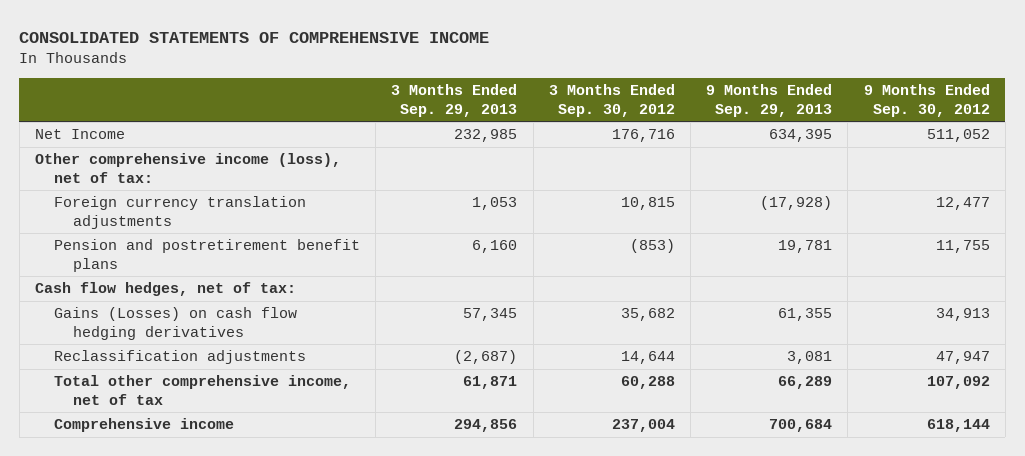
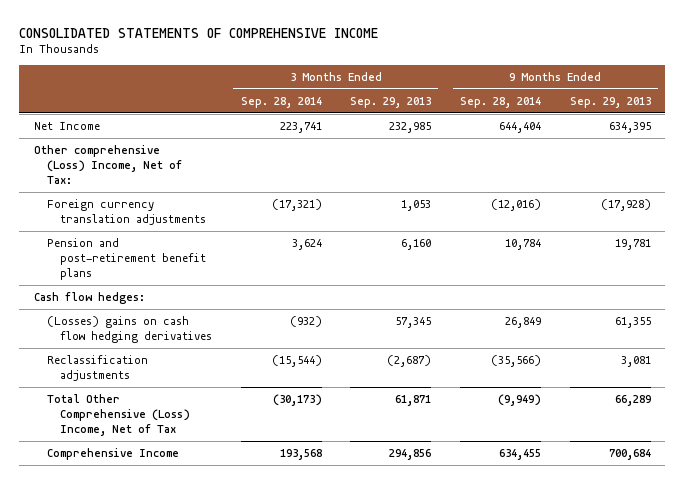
- | 3 Months Ended Sep. 29, 2013 | 3 Months Ended Sep. 30, 2012 | 9 Months Ended Sep. 29, 2013 | 9 Months Ended Sep. 30, 2012
+ | 3 Months Ended Sep. 28, 2014 | 3 Months Ended Sep. 29, 2013 | 9 Months Ended Sep. 28, 2014 | 9 Months Ended Sep. 29, 2013
- Other comprehensive income (loss), net of tax:
+ Other comprehensive (Loss) Income, Net of Tax:
- Pension and postretirement benefit plans | 6,160 | (853) | 19,781 | 11,755
- Cash flow hedges, net of tax:
- Gains (Losses) on cash flow hedging derivatives | 57,345 | 35,682 | 61,355 | 34,913
+ Pension and post-retirement benefit plans | 3,624 | 6,160 | 10,784 | 19,781
+ Cash flow hedges:
+ (Losses) gains on cash flow hedging derivatives | (932) | 57,345 | 26,849 | 61,355
- Total other comprehensive income, net of tax | 61,871 | 60,288 | 66,289 | 107,092
- Comprehensive income | 294,856 | 237,004 | 700,684 | 618,144
+ Total Other Comprehensive (Loss) Income, Net of Tax | (30,173) | 61,871 | (9,949) | 66,289
+ Comprehensive Income | 193,568 | 294,856 | 634,455 | 700,684

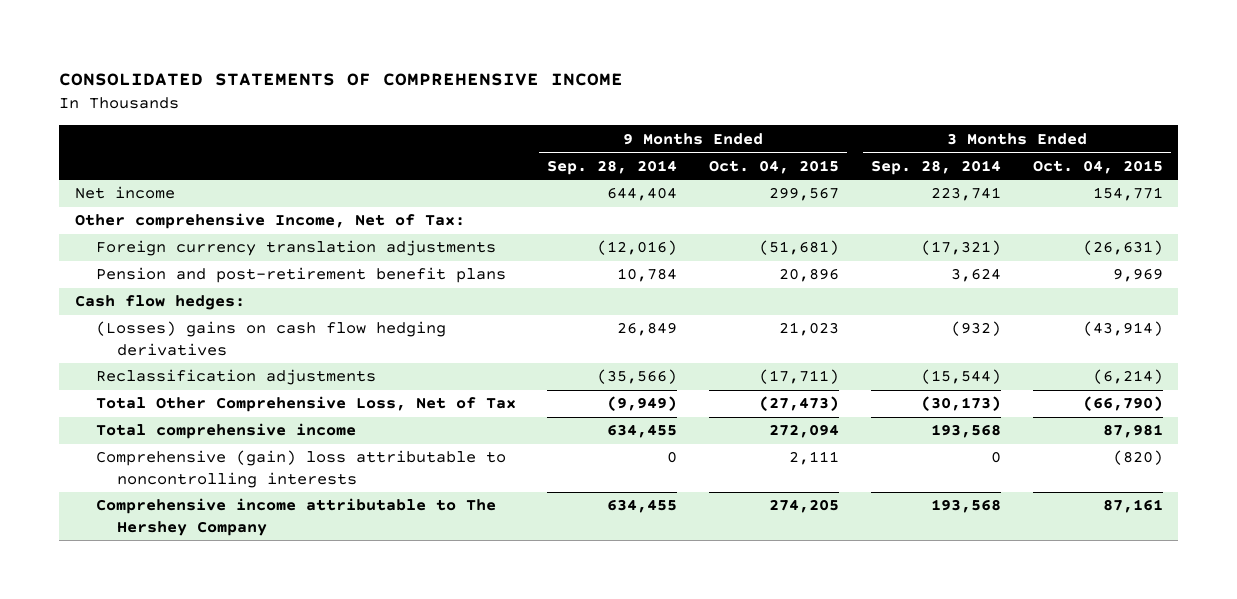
- | 3 Months Ended Sep. 28, 2014 | 3 Months Ended Sep. 29, 2013 | 9 Months Ended Sep. 28, 2014 | 9 Months Ended Sep. 29, 2013
+ | 9 Months Ended Sep. 28, 2014 | 9 Months Ended Oct. 04, 2015 | 3 Months Ended Sep. 28, 2014 | 3 Months Ended Oct. 04, 2015
- Net Income | 223,741 | 232,985 | 644,404 | 634,395
- Other comprehensive (Loss) Income, Net of Tax:
+ Net income | 644,404 | 299,567 | 223,741 | 154,771
+ Other comprehensive Income, Net of Tax:
- Total Other Comprehensive (Loss) Income, Net of Tax | (30,173) | 61,871 | (9,949) | 66,289
- Comprehensive Income | 193,568 | 294,856 | 634,455 | 700,684
+ Total Other Comprehensive Loss, Net of Tax | (9,949) | (27,473) | (30,173) | (66,790)
+ Total comprehensive income | 634,455 | 272,094 | 193,568 | 87,981
+ Comprehensive (gain) loss attributable to noncontrolling interests | 0 | 2,111 | 0 | (820)
+ Comprehensive income attributable to The Hershey Company | 634,455 | 274,205 | 193,568 | 87,161

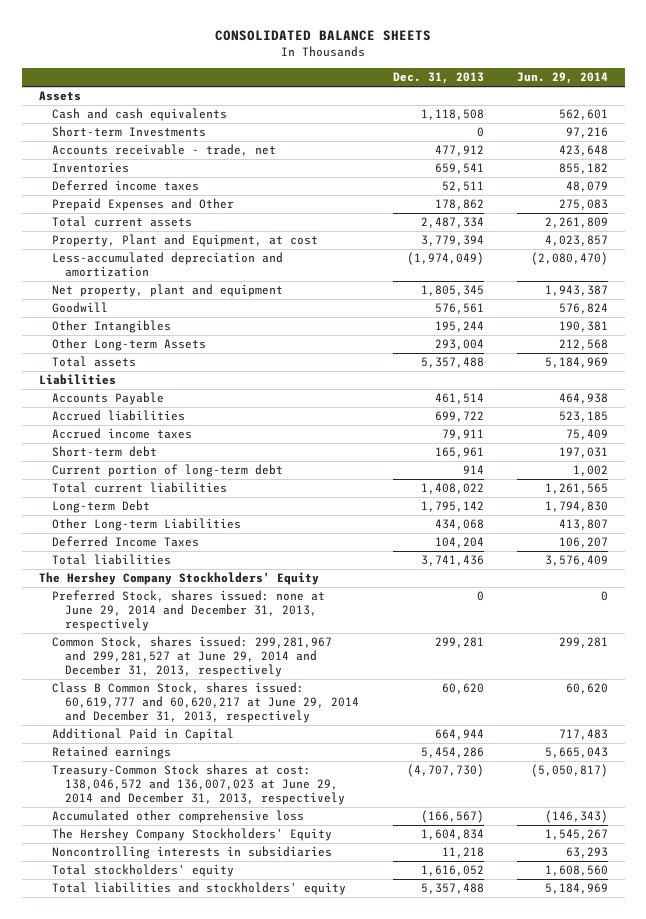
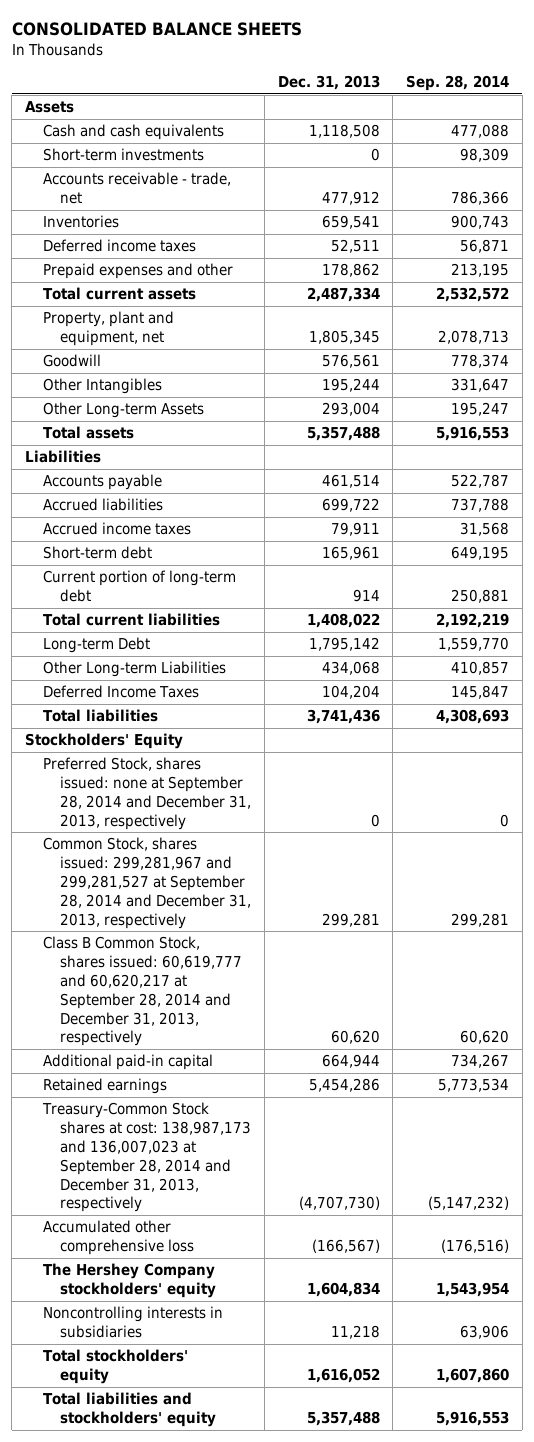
- | Dec. 31, 2013 | Jun. 29, 2014
+ | Dec. 31, 2013 | Sep. 28, 2014
- Short-term Investments | 0 | 97,216
+ Short-term investments | 0 | 98,309
- Prepaid Expenses and Other | 178,862 | 275,083
+ Prepaid expenses and other | 178,862 | 213,195
- Property, Plant and Equipment, at cost | 3,779,394 | 4,023,857
- Less-accumulated depreciation and amortization | (1,974,049) | (2,080,470)
- Net property, plant and equipment | 1,805,345 | 1,943,387
+ Property, plant and equipment, net | 1,805,345 | 2,078,713
- Accounts Payable | 461,514 | 464,938
+ Accounts payable | 461,514 | 522,787
- The Hershey Company Stockholders' Equity
- Preferred Stock, shares issued: none at June 29, 2014 and December 31, 2013, respectively | 0 | 0
- Common Stock, shares issued: 299,281,967 and 299,281,527 at June 29, 2014 and December 31, 2013, respectively | 299,281 | 299,281
- Class B Common Stock, shares issued: 60,619,777 and 60,620,217 at June 29, 2014 and December 31, 2013, respectively | 60,620 | 60,620
- Additional Paid in Capital | 664,944 | 717,483
+ Stockholders' Equity
+ Preferred Stock, shares issued: none at September 28, 2014 and December 31, 2013, respectively | 0 | 0
+ Common Stock, shares issued: 299,281,967 and 299,281,527 at September 28, 2014 and December 31, 2013, respectively | 299,281 | 299,281
+ Class B Common Stock, shares issued: 60,619,777 and 60,620,217 at September 28, 2014 and December 31, 2013, respectively | 60,620 | 60,620
+ Additional paid-in capital | 664,944 | 734,267
- Treasury-Common Stock shares at cost: 138,046,572 and 136,007,023 at June 29, 2014 and December 31, 2013, respectively | (4,707,730) | (5,050,817)
+ Treasury-Common Stock shares at cost: 138,987,173 and 136,007,023 at September 28, 2014 and December 31, 2013, respectively | (4,707,730) | (5,147,232)
- The Hershey Company Stockholders' Equity | 1,604,834 | 1,545,267
+ The Hershey Company stockholders' equity | 1,604,834 | 1,543,954

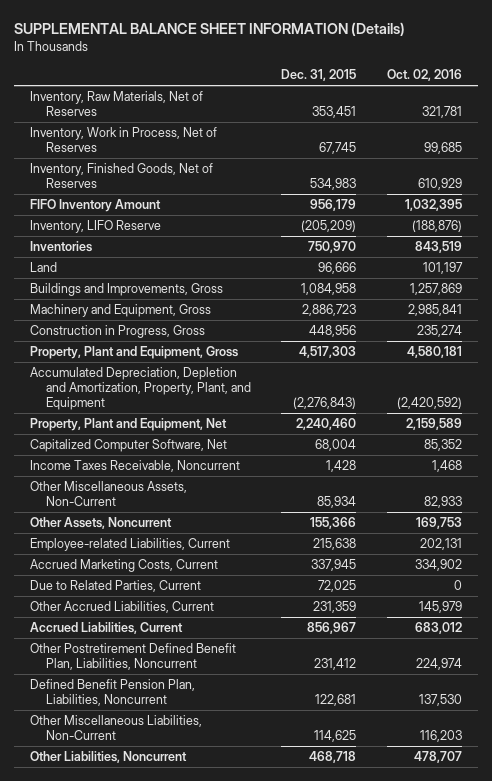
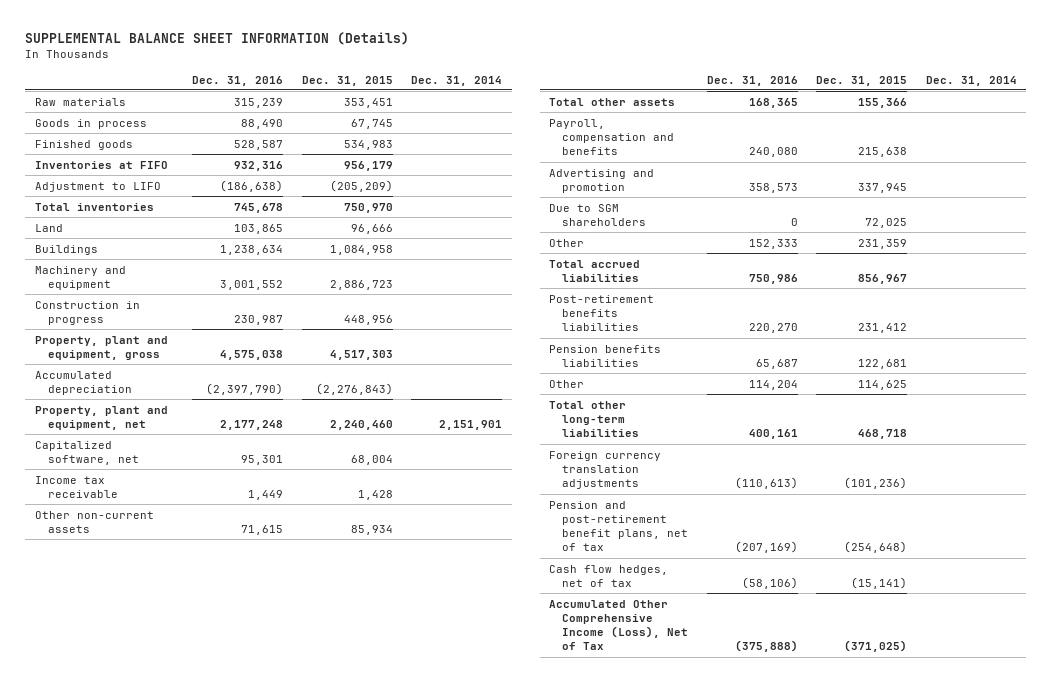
- | Dec. 31, 2015 | Oct. 02, 2016
+ | Dec. 31, 2016 | Dec. 31, 2015 | Dec. 31, 2014
- Inventory, Raw Materials, Net of Reserves | 353,451 | 321,781
- Inventory, Work in Process, Net of Reserves | 67,745 | 99,685
- Inventory, Finished Goods, Net of Reserves | 534,983 | 610,929
- FIFO Inventory Amount | 956,179 | 1,032,395
- Inventory, LIFO Reserve | (205,209) | (188,876)
- Inventories | 750,970 | 843,519
+ Raw materials | 315,239 | 353,451 |
+ Goods in process | 88,490 | 67,745 |
+ Finished goods | 528,587 | 534,983 |
+ Inventories at FIFO | 932,316 | 956,179 |
+ Adjustment to LIFO | (186,638) | (205,209) |
+ Total inventories | 745,678 | 750,970 |
- Buildings and Improvements, Gross | 1,084,958 | 1,257,869
- Machinery and Equipment, Gross | 2,886,723 | 2,985,841
- Construction in Progress, Gross | 448,956 | 235,274
- Property, Plant and Equipment, Gross | 4,517,303 | 4,580,181
- Accumulated Depreciation, Depletion and Amortization, Property, Plant, and Equipment | (2,276,843) | (2,420,592)
- Property, Plant and Equipment, Net | 2,240,460 | 2,159,589
- Capitalized Computer Software, Net | 68,004 | 85,352
- Income Taxes Receivable, Noncurrent | 1,428 | 1,468
- Other Miscellaneous Assets, Non-Current | 85,934 | 82,933
- Other Assets, Noncurrent | 155,366 | 169,753
- Employee-related Liabilities, Current | 215,638 | 202,131
- Accrued Marketing Costs, Current | 337,945 | 334,902
- Due to Related Parties, Current | 72,025 | 0
- Other Accrued Liabilities, Current | 231,359 | 145,979
- Accrued Liabilities, Current | 856,967 | 683,012
- Other Postretirement Defined Benefit Plan, Liabilities, Noncurrent | 231,412 | 224,974
- Defined Benefit Pension Plan, Liabilities, Noncurrent | 122,681 | 137,530
- Other Miscellaneous Liabilities, Non-Current | 114,625 | 116,203
- Other Liabilities, Noncurrent | 468,718 | 478,707
+ Buildings | 1,238,634 | 1,084,958 |
+ Machinery and equipment | 3,001,552 | 2,886,723 |
+ Construction in progress | 230,987 | 448,956 |
+ Property, plant and equipment, gross | 4,575,038 | 4,517,303 |
+ Accumulated depreciation | (2,397,790) | (2,276,843) |
+ Property, plant and equipment, net | 2,177,248 | 2,240,460 | 2,151,901
+ Capitalized software, net | 95,301 | 68,004 |
+ Income tax receivable | 1,449 | 1,428 |
+ Other non-current assets | 71,615 | 85,934 |
+ Total other assets | 168,365 | 155,366 |
+ Payroll, compensation and benefits | 240,080 | 215,638 |
+ Advertising and promotion | 358,573 | 337,945 |
+ Due to SGM shareholders | 0 | 72,025 |
+ Other | 152,333 | 231,359 |
+ Total accrued liabilities | 750,986 | 856,967 |
+ Post-retirement benefits liabilities | 220,270 | 231,412 |
+ Pension benefits liabilities | 65,687 | 122,681 |
+ Other | 114,204 | 114,625 |
+ Total other long-term liabilities | 400,161 | 468,718 |
+ Foreign currency translation adjustments | (110,613) | (101,236) |
+ Pension and post-retirement benefit plans, net of tax | (207,169) | (254,648) |
+ Cash flow hedges, net of tax | (58,106) | (15,141) |
+ Accumulated Other Comprehensive Income (Loss), Net of Tax | (375,888) | (371,025) |

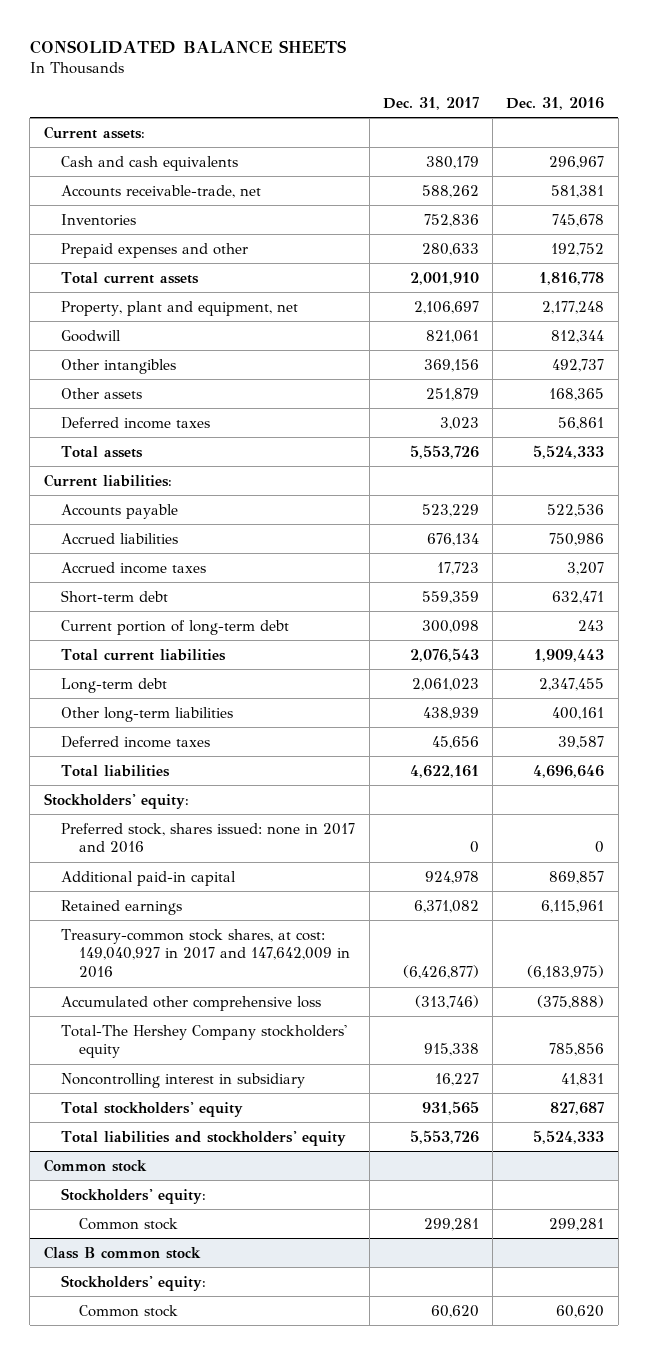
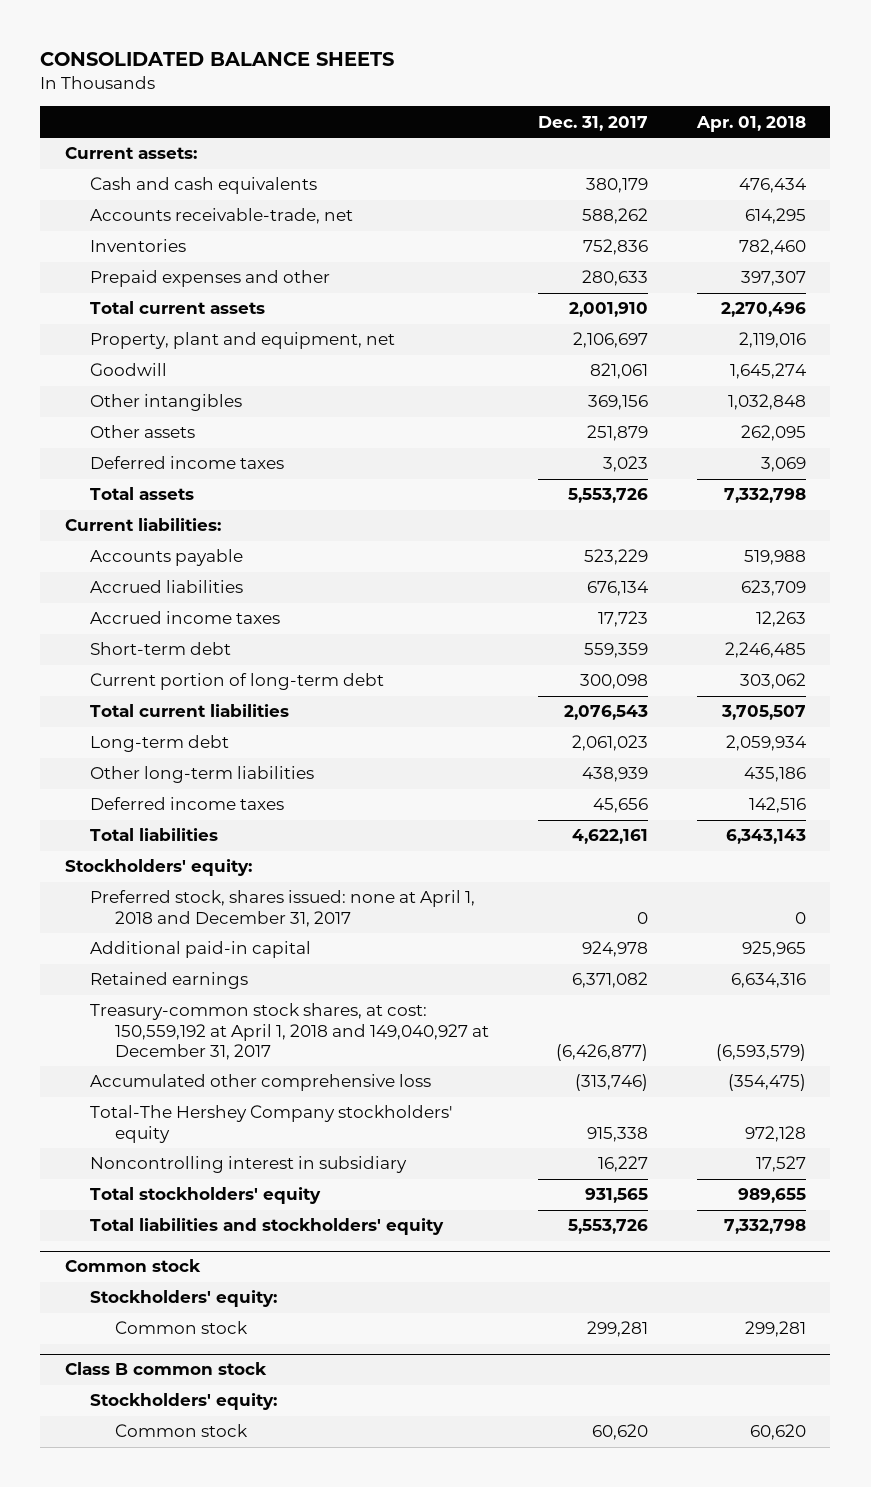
- | Dec. 31, 2017 | Dec. 31, 2016
+ | Dec. 31, 2017 | Apr. 01, 2018
- Preferred stock, shares issued: none in 2017 and 2016 | 0 | 0
+ Preferred stock, shares issued: none at April 1, 2018 and December 31, 2017 | 0 | 0
- Treasury-common stock shares, at cost: 149,040,927 in 2017 and 147,642,009 in 2016 | (6,426,877) | (6,183,975)
+ Treasury-common stock shares, at cost: 150,559,192 at April 1, 2018 and 149,040,927 at December 31, 2017 | (6,426,877) | (6,593,579)

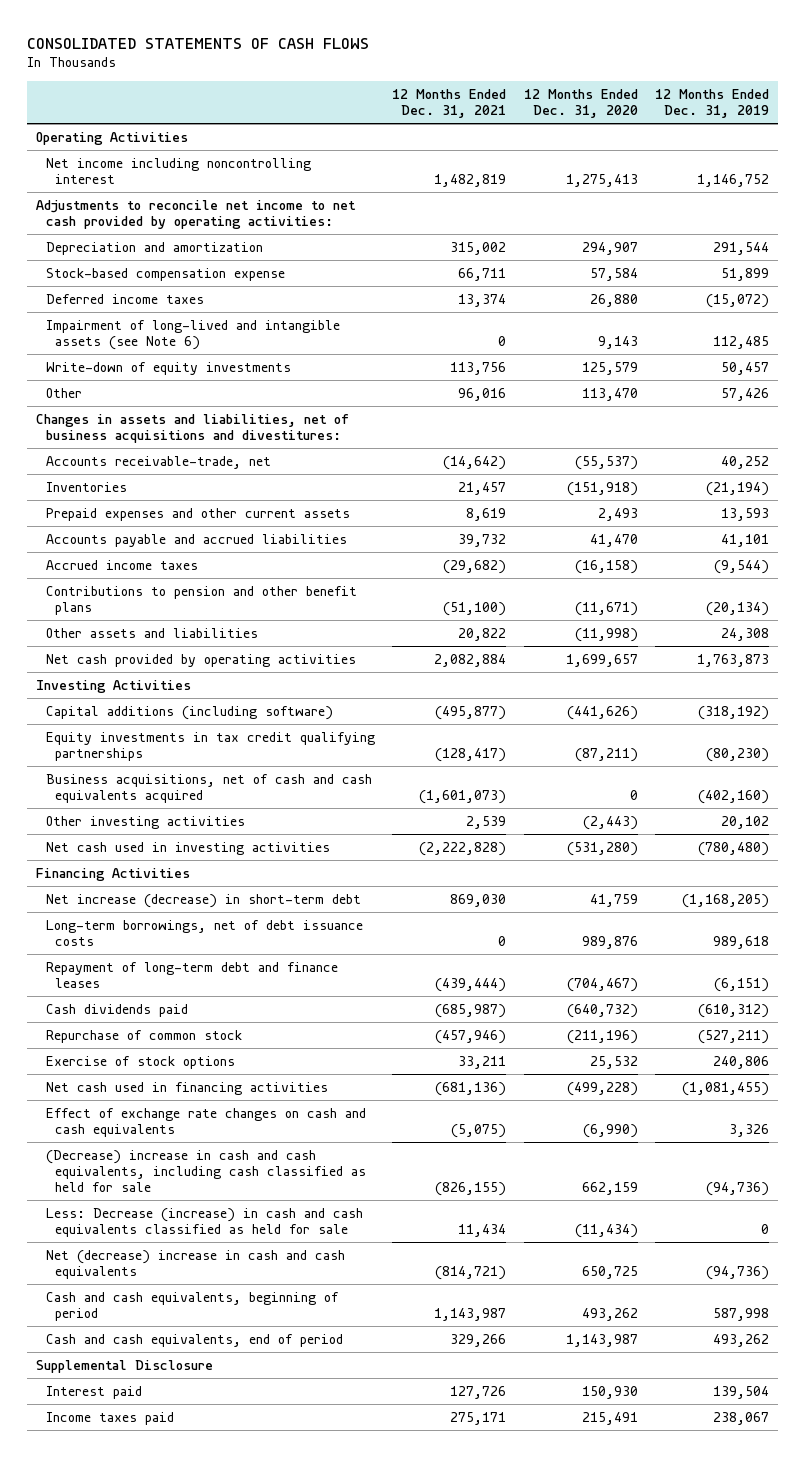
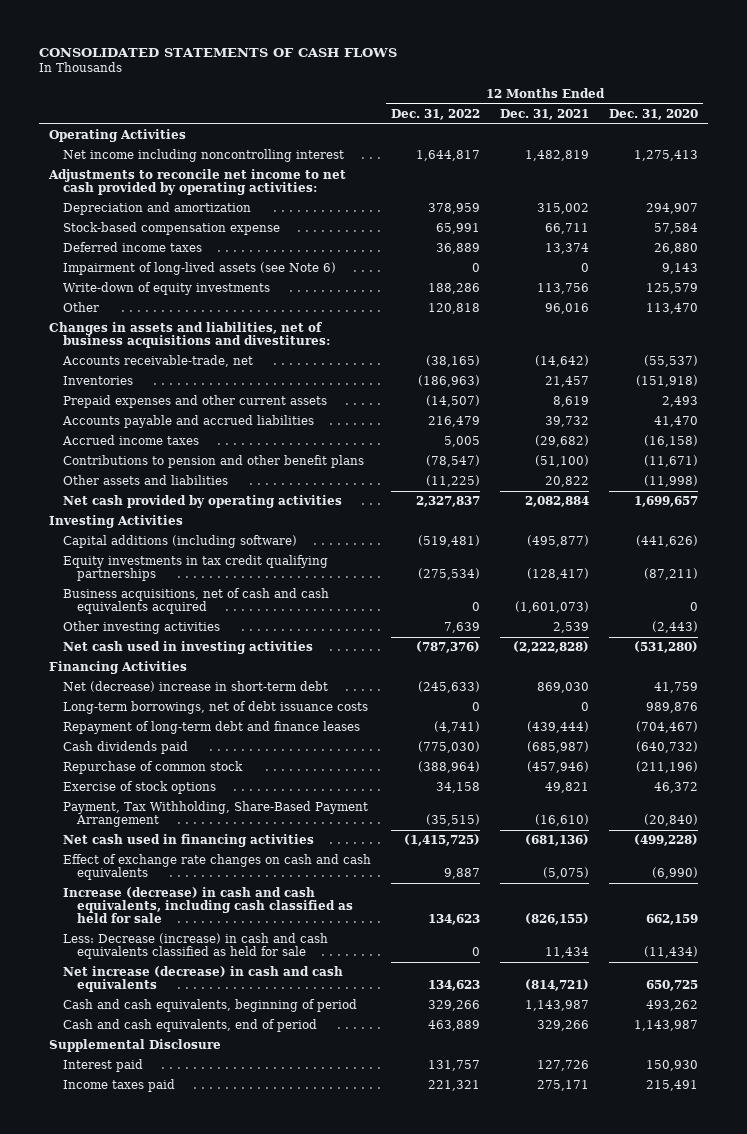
- | 12 Months Ended Dec. 31, 2021 | 12 Months Ended Dec. 31, 2020 | 12 Months Ended Dec. 31, 2019
+ | 12 Months Ended Dec. 31, 2022 | 12 Months Ended Dec. 31, 2021 | 12 Months Ended Dec. 31, 2020
- Impairment of long-lived and intangible assets (see Note 6) | 0 | 9,143 | 112,485
+ Impairment of long-lived assets (see Note 6) | 0 | 0 | 9,143
- Net increase (decrease) in short-term debt | 869,030 | 41,759 | (1,168,205)
+ Net (decrease) increase in short-term debt | (245,633) | 869,030 | 41,759
- Exercise of stock options | 33,211 | 25,532 | 240,806
+ Exercise of stock options | 34,158 | 49,821 | 46,372
+ Payment, Tax Withholding, Share-Based Payment Arrangement | (35,515) | (16,610) | (20,840)
- (Decrease) increase in cash and cash equivalents, including cash classified as held for sale | (826,155) | 662,159 | (94,736)
+ Increase (decrease) in cash and cash equivalents, including cash classified as held for sale | 134,623 | (826,155) | 662,159
- Net (decrease) increase in cash and cash equivalents | (814,721) | 650,725 | (94,736)
+ Net increase (decrease) in cash and cash equivalents | 134,623 | (814,721) | 650,725

